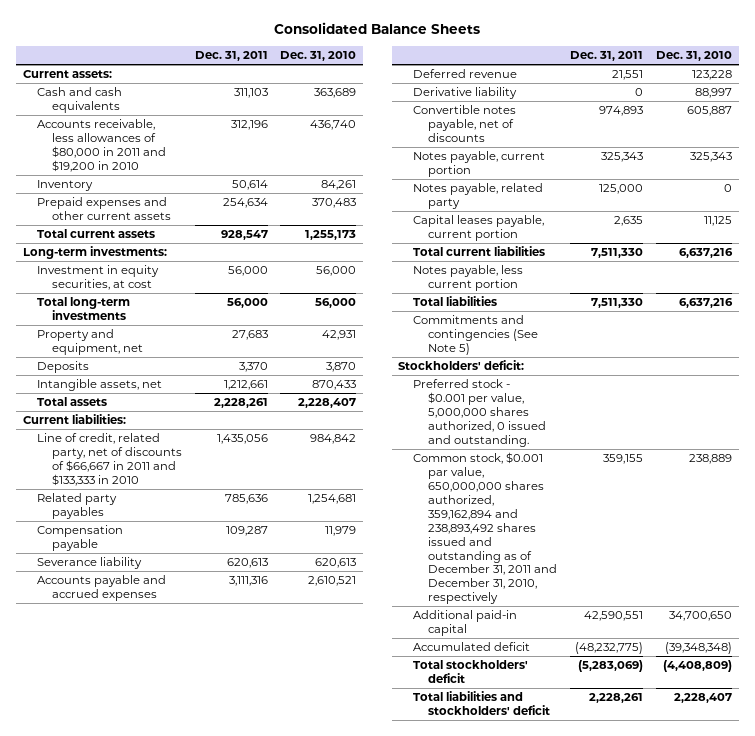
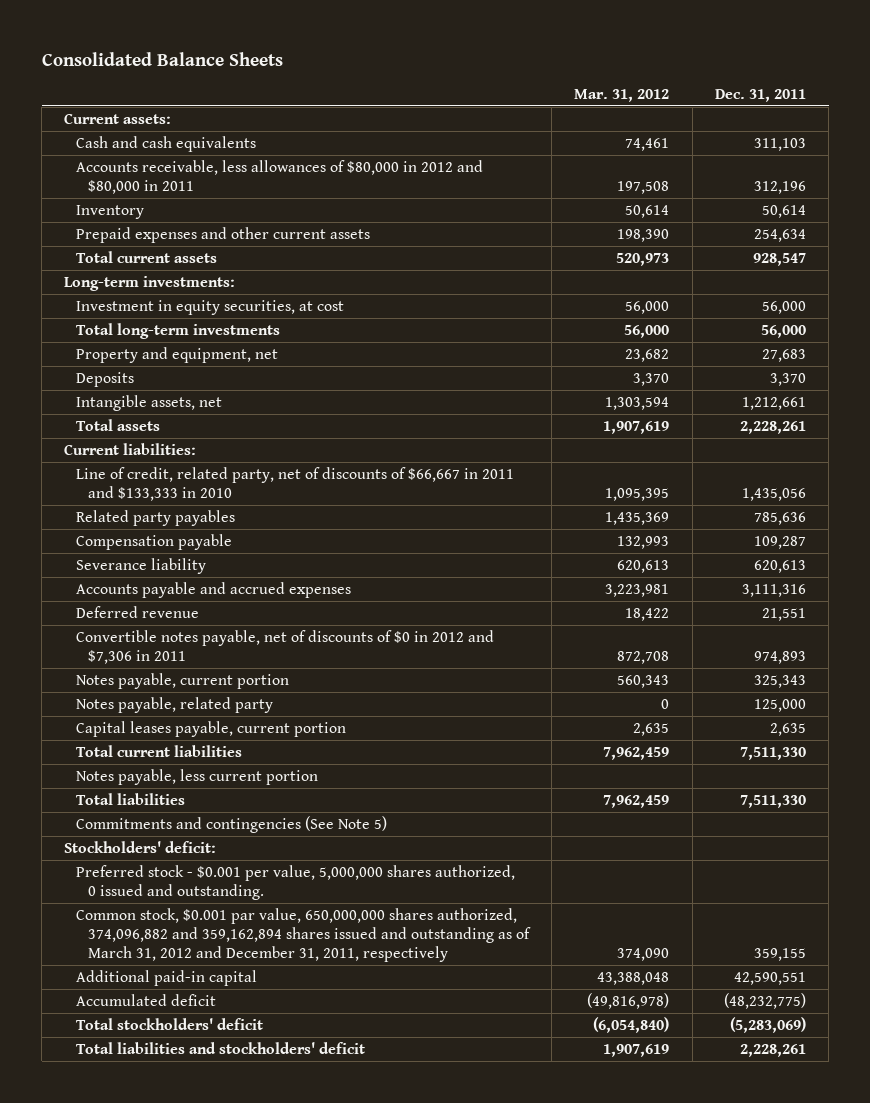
- | Dec. 31, 2011 | Dec. 31, 2010
+ | Mar. 31, 2012 | Dec. 31, 2011
- Accounts receivable, less allowances of $80,000 in 2011 and $19,200 in 2010 | 312,196 | 436,740
+ Accounts receivable, less allowances of $80,000 in 2012 and $80,000 in 2011 | 197,508 | 312,196
- Derivative liability | 0 | 88,997
- Convertible notes payable, net of discounts | 974,893 | 605,887
+ Convertible notes payable, net of discounts of $0 in 2012 and $7,306 in 2011 | 872,708 | 974,893
- Common stock, $0.001 par value, 650,000,000 shares authorized, 359,162,894 and 238,893,492 shares issued and outstanding as of December 31, 2011 and December 31, 2010, respectively | 359,155 | 238,889
+ Common stock, $0.001 par value, 650,000,000 shares authorized, 374,096,882 and 359,162,894 shares issued and outstanding as of March 31, 2012 and December 31, 2011, respectively | 374,090 | 359,155

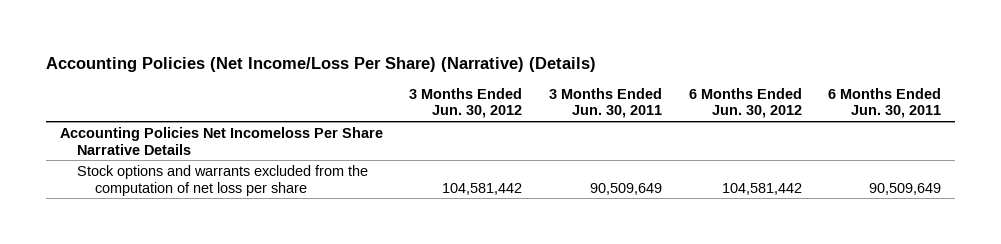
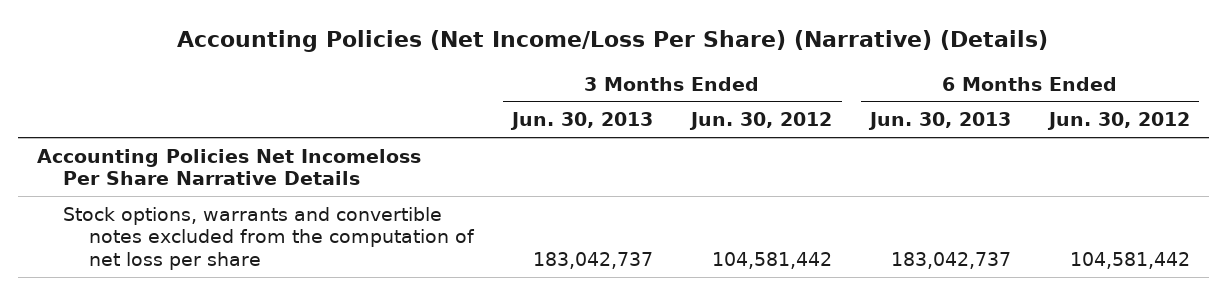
- | 3 Months Ended Jun. 30, 2012 | 3 Months Ended Jun. 30, 2011 | 6 Months Ended Jun. 30, 2012 | 6 Months Ended Jun. 30, 2011
+ | 3 Months Ended Jun. 30, 2013 | 3 Months Ended Jun. 30, 2012 | 6 Months Ended Jun. 30, 2013 | 6 Months Ended Jun. 30, 2012
- Stock options and warrants excluded from the computation of net loss per share | 104,581,442 | 90,509,649 | 104,581,442 | 90,509,649
+ Stock options, warrants and convertible notes excluded from the computation of net loss per share | 183,042,737 | 104,581,442 | 183,042,737 | 104,581,442

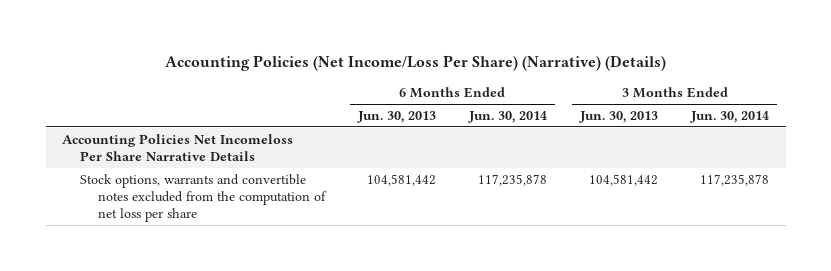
- | 3 Months Ended Jun. 30, 2013 | 3 Months Ended Jun. 30, 2012 | 6 Months Ended Jun. 30, 2013 | 6 Months Ended Jun. 30, 2012
+ | 6 Months Ended Jun. 30, 2013 | 6 Months Ended Jun. 30, 2014 | 3 Months Ended Jun. 30, 2013 | 3 Months Ended Jun. 30, 2014
- Stock options, warrants and convertible notes excluded from the computation of net loss per share | 183,042,737 | 104,581,442 | 183,042,737 | 104,581,442
+ Stock options, warrants and convertible notes excluded from the computation of net loss per share | 104,581,442 | 117,235,878 | 104,581,442 | 117,235,878

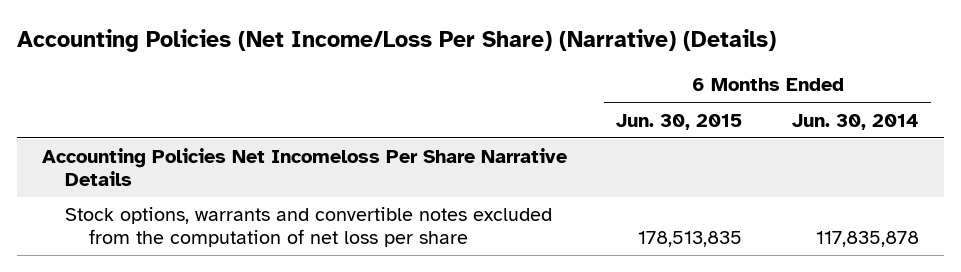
- | 6 Months Ended Jun. 30, 2013 | 6 Months Ended Jun. 30, 2014 | 3 Months Ended Jun. 30, 2013 | 3 Months Ended Jun. 30, 2014
+ | 6 Months Ended Jun. 30, 2015 | 6 Months Ended Jun. 30, 2014
- Stock options, warrants and convertible notes excluded from the computation of net loss per share | 104,581,442 | 117,235,878 | 104,581,442 | 117,235,878
+ Stock options, warrants and convertible notes excluded from the computation of net loss per share | 178,513,835 | 117,835,878

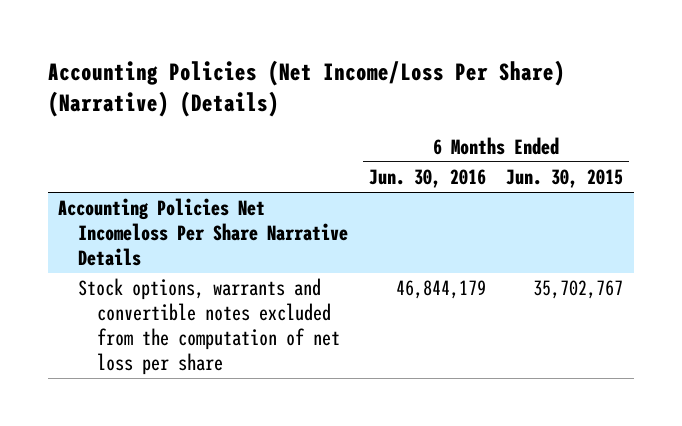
- | 6 Months Ended Jun. 30, 2015 | 6 Months Ended Jun. 30, 2014
+ | 6 Months Ended Jun. 30, 2016 | 6 Months Ended Jun. 30, 2015
- Stock options, warrants and convertible notes excluded from the computation of net loss per share | 178,513,835 | 117,835,878
+ Stock options, warrants and convertible notes excluded from the computation of net loss per share | 46,844,179 | 35,702,767

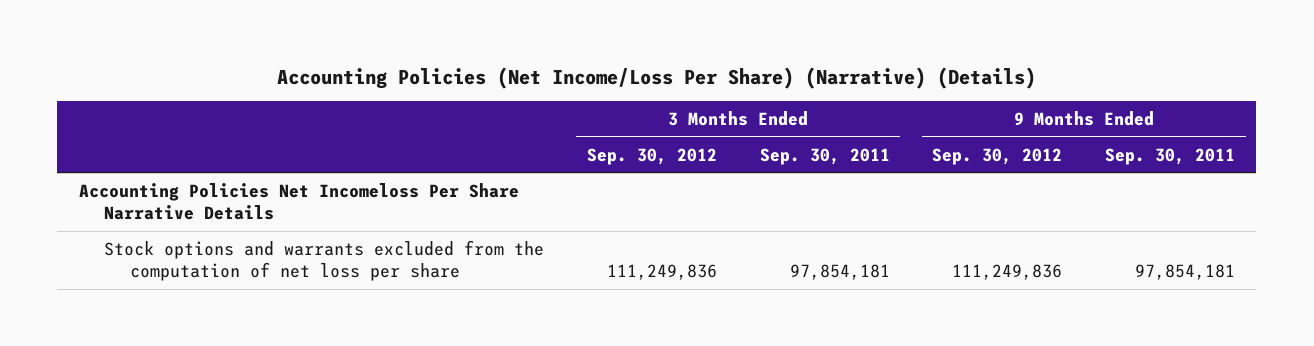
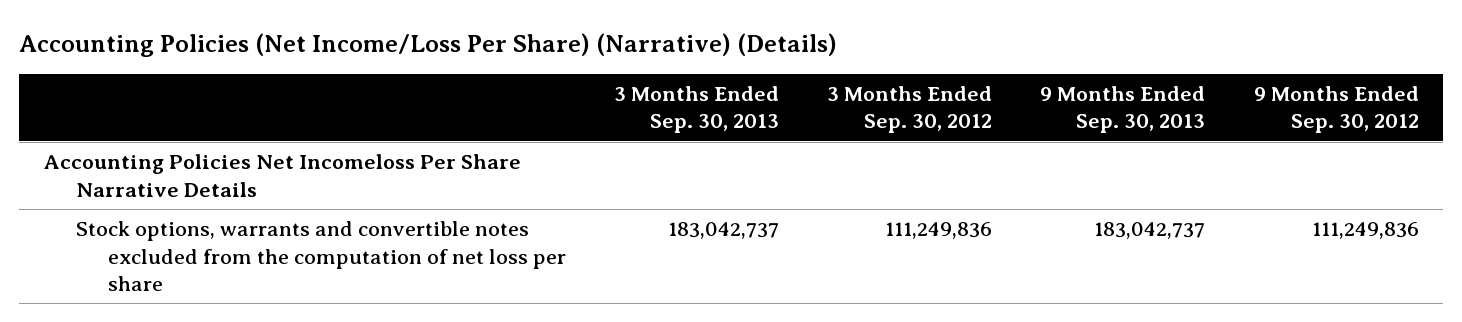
- | 3 Months Ended Sep. 30, 2012 | 3 Months Ended Sep. 30, 2011 | 9 Months Ended Sep. 30, 2012 | 9 Months Ended Sep. 30, 2011
+ | 3 Months Ended Sep. 30, 2013 | 3 Months Ended Sep. 30, 2012 | 9 Months Ended Sep. 30, 2013 | 9 Months Ended Sep. 30, 2012
- Stock options and warrants excluded from the computation of net loss per share | 111,249,836 | 97,854,181 | 111,249,836 | 97,854,181
+ Stock options, warrants and convertible notes excluded from the computation of net loss per share | 183,042,737 | 111,249,836 | 183,042,737 | 111,249,836

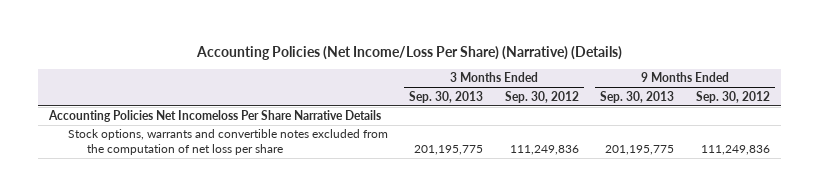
- Stock options, warrants and convertible notes excluded from the computation of net loss per share | 183,042,737 | 111,249,836 | 183,042,737 | 111,249,836
+ Stock options, warrants and convertible notes excluded from the computation of net loss per share | 201,195,775 | 111,249,836 | 201,195,775 | 111,249,836

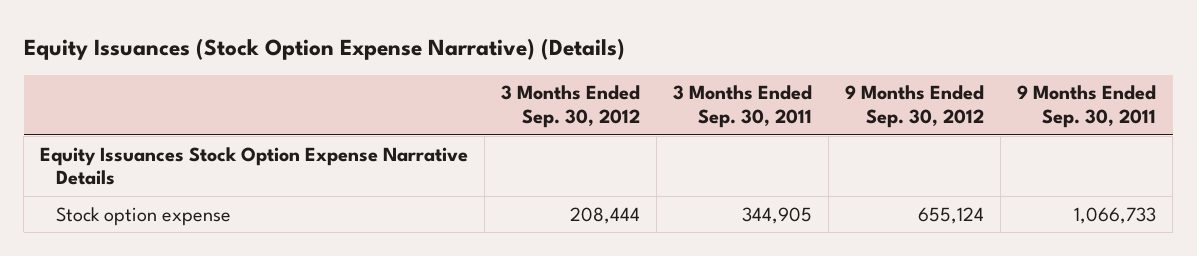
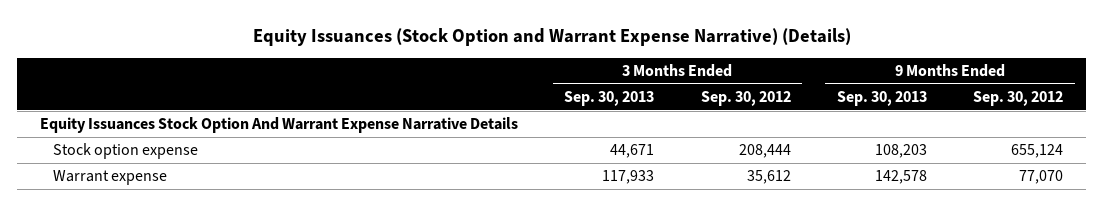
- Equity Issuances (Stock Option Expense Narrative) (Details)
+ Equity Issuances (Stock Option and Warrant Expense Narrative) (Details)
- | 3 Months Ended Sep. 30, 2012 | 3 Months Ended Sep. 30, 2011 | 9 Months Ended Sep. 30, 2012 | 9 Months Ended Sep. 30, 2011
+ | 3 Months Ended Sep. 30, 2013 | 3 Months Ended Sep. 30, 2012 | 9 Months Ended Sep. 30, 2013 | 9 Months Ended Sep. 30, 2012
- Equity Issuances Stock Option Expense Narrative Details
+ Equity Issuances Stock Option And Warrant Expense Narrative Details
+ Warrant expense | 117,933 | 35,612 | 142,578 | 77,070

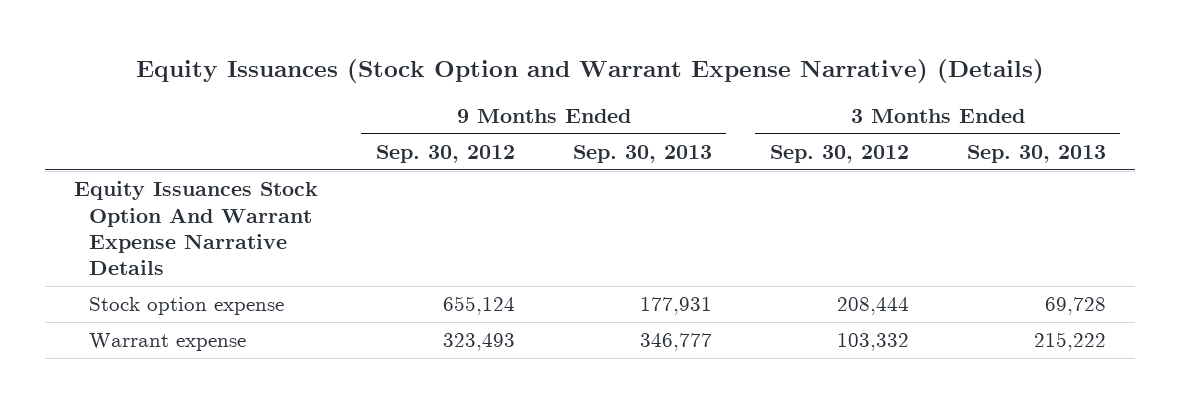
- | 3 Months Ended Sep. 30, 2013 | 3 Months Ended Sep. 30, 2012 | 9 Months Ended Sep. 30, 2013 | 9 Months Ended Sep. 30, 2012
+ | 9 Months Ended Sep. 30, 2012 | 9 Months Ended Sep. 30, 2013 | 3 Months Ended Sep. 30, 2012 | 3 Months Ended Sep. 30, 2013
- Stock option expense | 44,671 | 208,444 | 108,203 | 655,124
- Warrant expense | 117,933 | 35,612 | 142,578 | 77,070
+ Stock option expense | 655,124 | 177,931 | 208,444 | 69,728
+ Warrant expense | 323,493 | 346,777 | 103,332 | 215,222

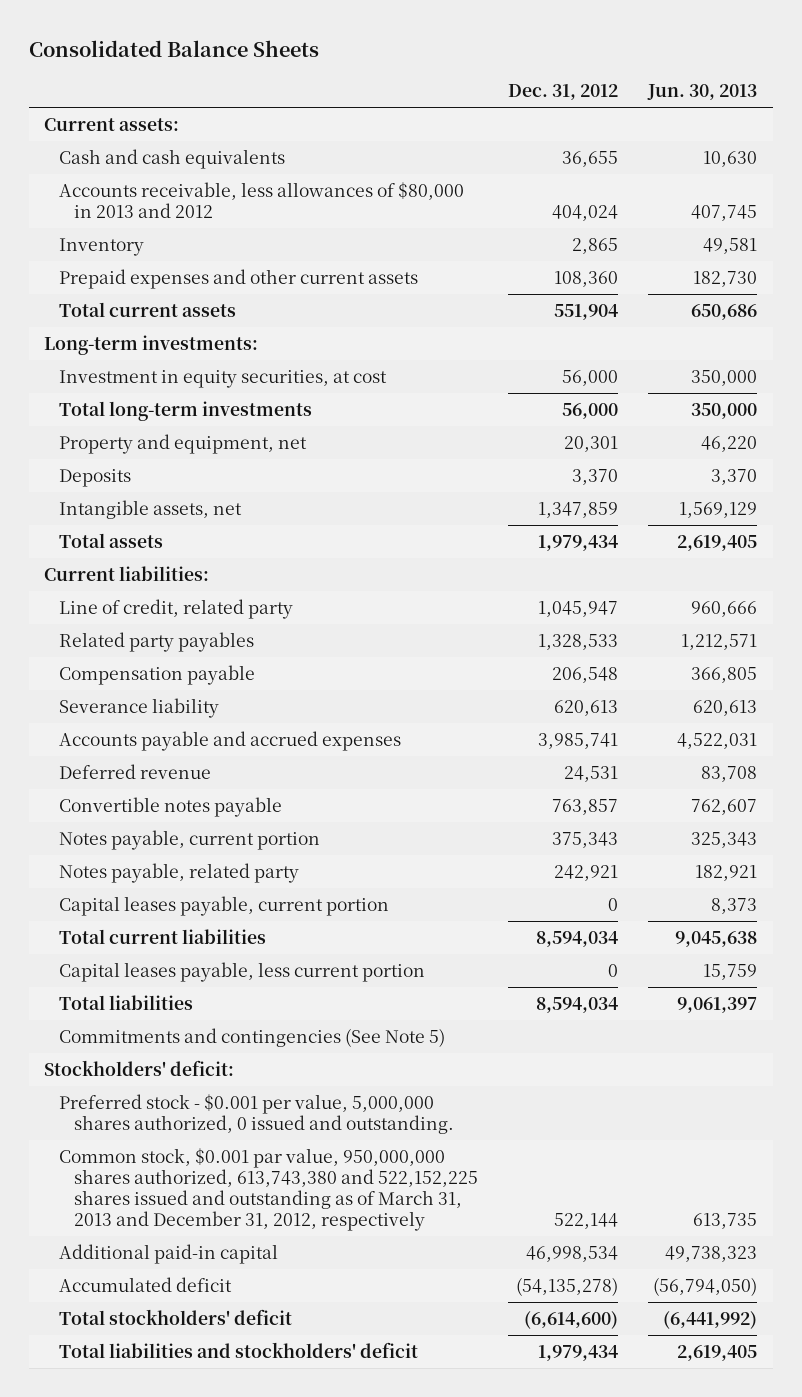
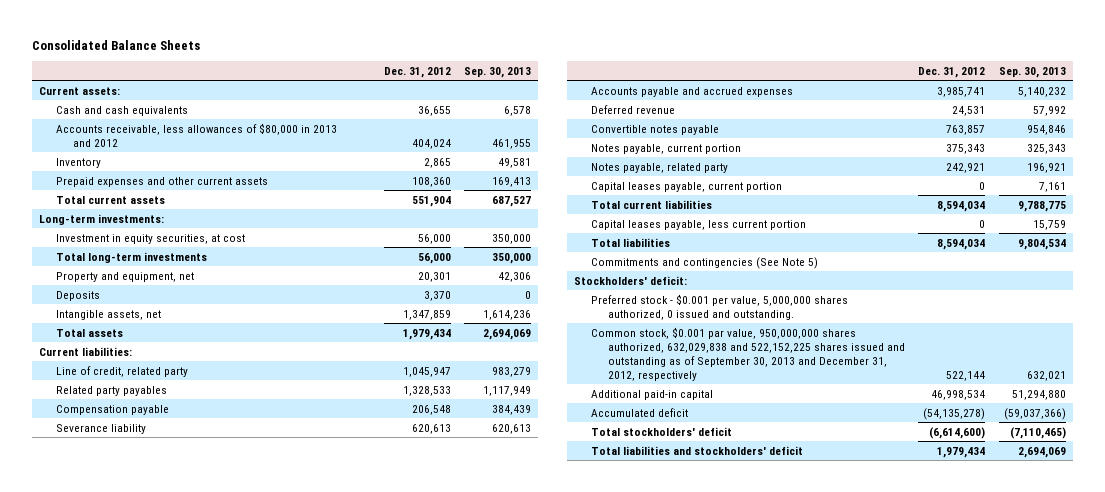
- | Dec. 31, 2012 | Jun. 30, 2013
+ | Dec. 31, 2012 | Sep. 30, 2013
- Common stock, $0.001 par value, 950,000,000 shares authorized, 613,743,380 and 522,152,225 shares issued and outstanding as of March 31, 2013 and December 31, 2012, respectively | 522,144 | 613,735
+ Common stock, $0.001 par value, 950,000,000 shares authorized, 632,029,838 and 522,152,225 shares issued and outstanding as of September 30, 2013 and December 31, 2012, respectively | 522,144 | 632,021

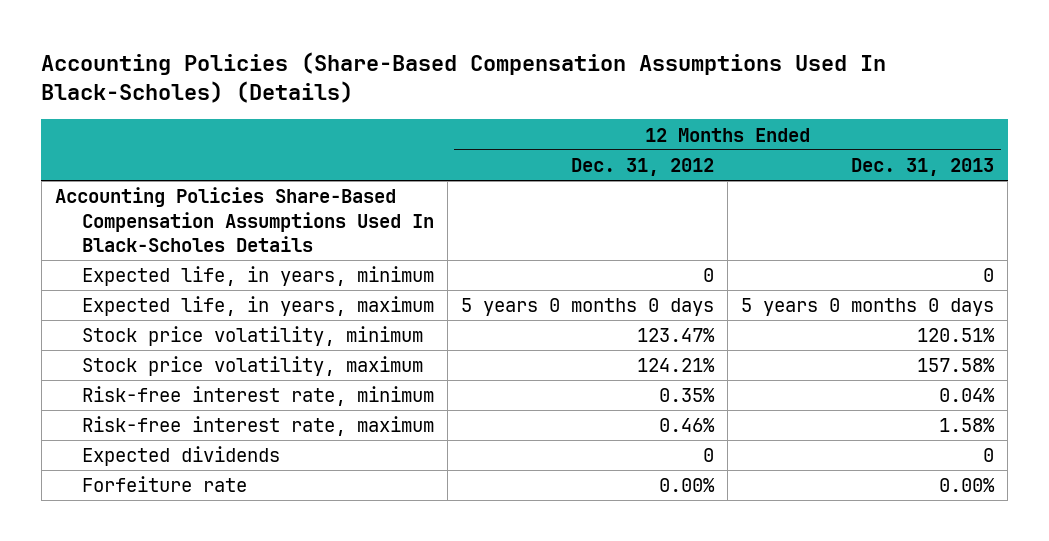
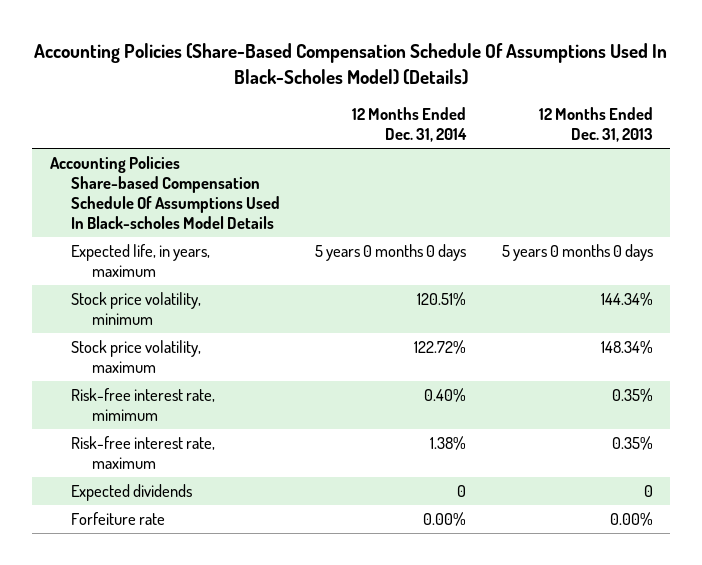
- Accounting Policies (Share-Based Compensation Assumptions Used In Black-Scholes) (Details)
+ Accounting Policies (Share-Based Compensation Schedule Of Assumptions Used In Black-Scholes Model) (Details)
- | 12 Months Ended Dec. 31, 2012 | 12 Months Ended Dec. 31, 2013
+ | 12 Months Ended Dec. 31, 2014 | 12 Months Ended Dec. 31, 2013
- Accounting Policies Share-Based Compensation Assumptions Used In Black-Scholes Details
- Expected life, in years, minimum | 0 | 0
+ Accounting Policies Share-based Compensation Schedule Of Assumptions Used In Black-scholes Model Details
- Stock price volatility, minimum | 123.47% | 120.51%
- Stock price volatility, maximum | 124.21% | 157.58%
- Risk-free interest rate, minimum | 0.35% | 0.04%
- Risk-free interest rate, maximum | 0.46% | 1.58%
+ Stock price volatility, minimum | 120.51% | 144.34%
+ Stock price volatility, maximum | 122.72% | 148.34%
+ Risk-free interest rate, mimimum | 0.40% | 0.35%
+ Risk-free interest rate, maximum | 1.38% | 0.35%

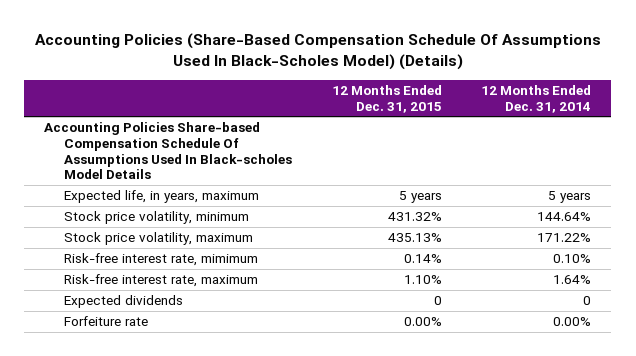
- | 12 Months Ended Dec. 31, 2014 | 12 Months Ended Dec. 31, 2013
+ | 12 Months Ended Dec. 31, 2015 | 12 Months Ended Dec. 31, 2014
- Expected life, in years, maximum | 5 years 0 months 0 days | 5 years 0 months 0 days
- Stock price volatility, minimum | 120.51% | 144.34%
- Stock price volatility, maximum | 122.72% | 148.34%
- Risk-free interest rate, mimimum | 0.40% | 0.35%
- Risk-free interest rate, maximum | 1.38% | 0.35%
+ Expected life, in years, maximum | 5 years | 5 years
+ Stock price volatility, minimum | 431.32% | 144.64%
+ Stock price volatility, maximum | 435.13% | 171.22%
+ Risk-free interest rate, mimimum | 0.14% | 0.10%
+ Risk-free interest rate, maximum | 1.10% | 1.64%

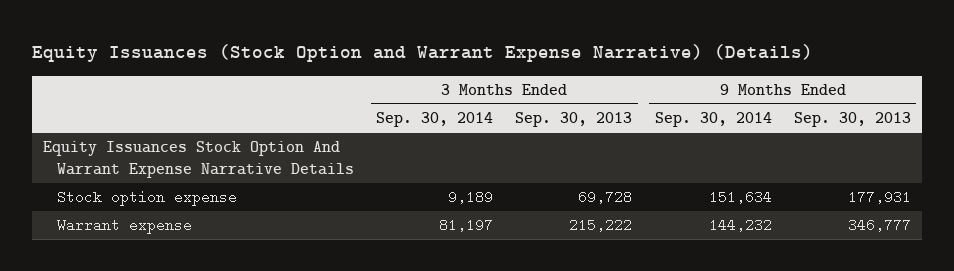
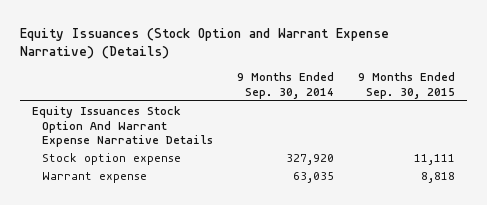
- | 3 Months Ended Sep. 30, 2014 | 3 Months Ended Sep. 30, 2013 | 9 Months Ended Sep. 30, 2014 | 9 Months Ended Sep. 30, 2013
+ | 9 Months Ended Sep. 30, 2014 | 9 Months Ended Sep. 30, 2015
- Stock option expense | 9,189 | 69,728 | 151,634 | 177,931
- Warrant expense | 81,197 | 215,222 | 144,232 | 346,777
+ Stock option expense | 327,920 | 11,111
+ Warrant expense | 63,035 | 8,818

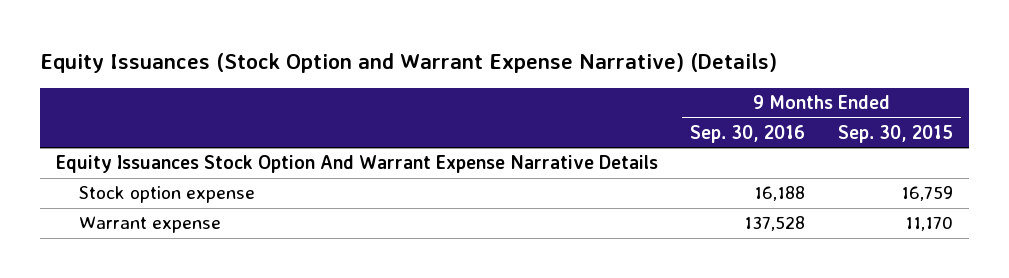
- | 9 Months Ended Sep. 30, 2014 | 9 Months Ended Sep. 30, 2015
+ | 9 Months Ended Sep. 30, 2016 | 9 Months Ended Sep. 30, 2015
- Stock option expense | 327,920 | 11,111
- Warrant expense | 63,035 | 8,818
+ Stock option expense | 16,188 | 16,759
+ Warrant expense | 137,528 | 11,170

